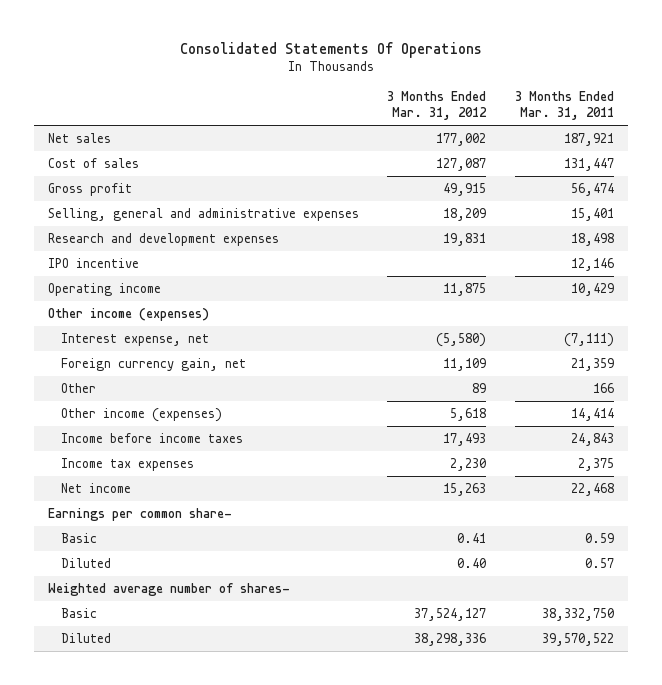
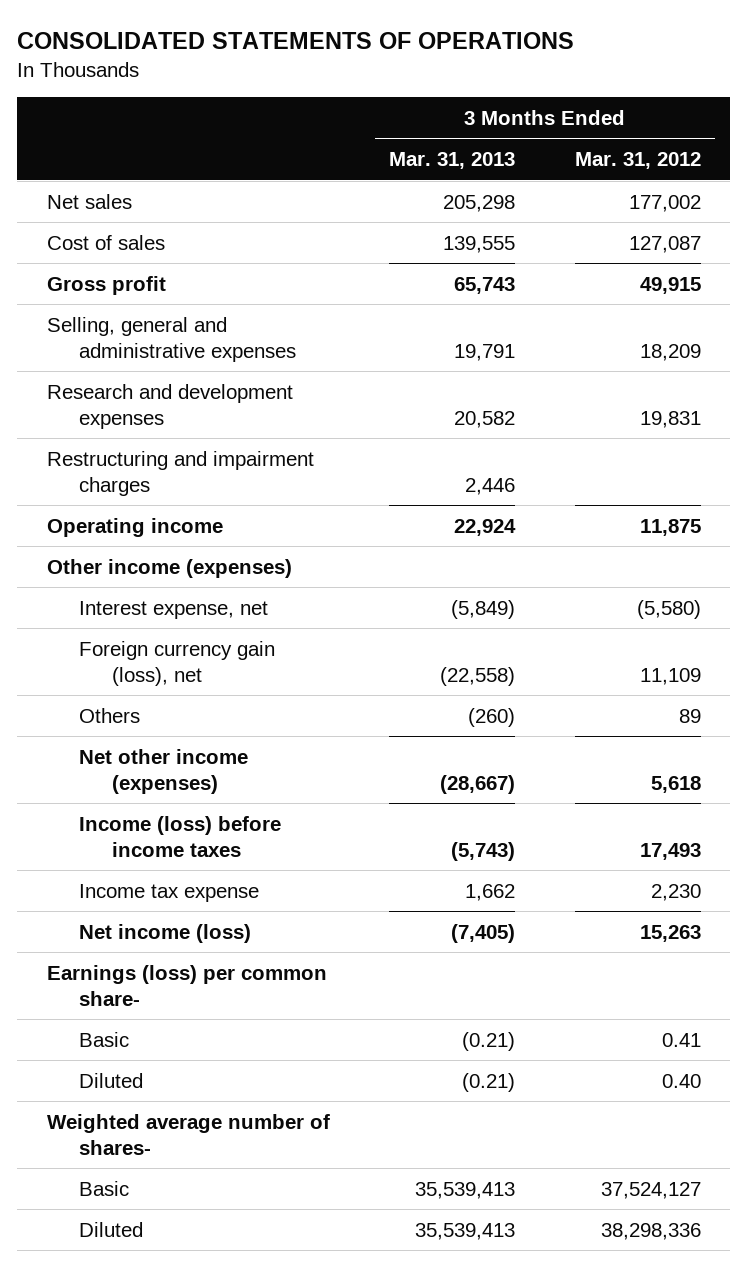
- Consolidated Statements Of Operations
+ CONSOLIDATED STATEMENTS OF OPERATIONS
- | 3 Months Ended Mar. 31, 2012 | 3 Months Ended Mar. 31, 2011
+ | 3 Months Ended Mar. 31, 2013 | 3 Months Ended Mar. 31, 2012
- IPO incentive | | 12,146
+ Restructuring and impairment charges | 2,446 |
- Foreign currency gain, net | 11,109 | 21,359
- Other | 89 | 166
- Other income (expenses) | 5,618 | 14,414
- Income before income taxes | 17,493 | 24,843
- Income tax expenses | 2,230 | 2,375
- Net income | 15,263 | 22,468
- Earnings per common share-
+ Foreign currency gain (loss), net | (22,558) | 11,109
+ Others | (260) | 89
+ Net other income (expenses) | (28,667) | 5,618
+ Income (loss) before income taxes | (5,743) | 17,493
+ Income tax expense | 1,662 | 2,230
+ Net income (loss) | (7,405) | 15,263
+ Earnings (loss) per common share-

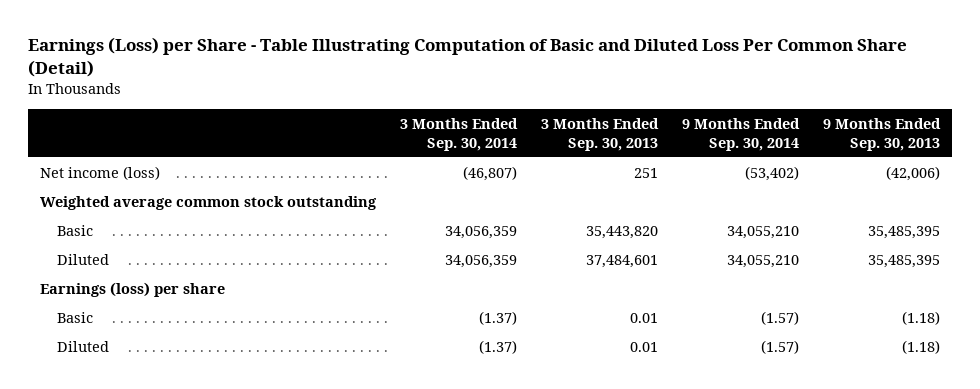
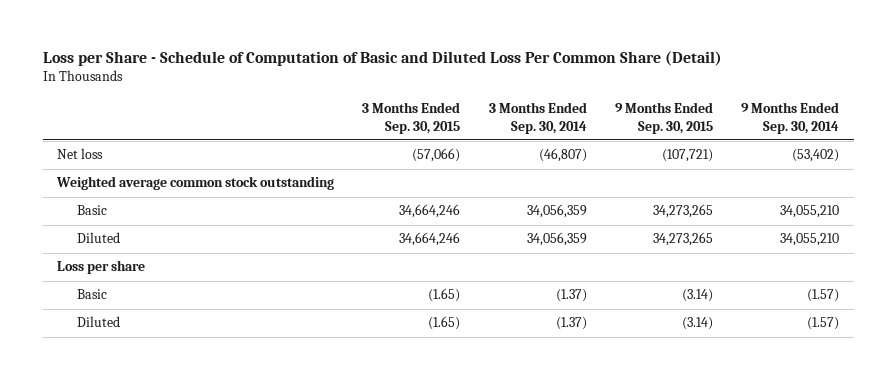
- Earnings (Loss) per Share - Table Illustrating Computation of Basic and Diluted Loss Per Common Share (Detail)
+ Loss per Share - Schedule of Computation of Basic and Diluted Loss Per Common Share (Detail)
- | 3 Months Ended Sep. 30, 2014 | 3 Months Ended Sep. 30, 2013 | 9 Months Ended Sep. 30, 2014 | 9 Months Ended Sep. 30, 2013
+ | 3 Months Ended Sep. 30, 2015 | 3 Months Ended Sep. 30, 2014 | 9 Months Ended Sep. 30, 2015 | 9 Months Ended Sep. 30, 2014
- Net income (loss) | (46,807) | 251 | (53,402) | (42,006)
+ Net loss | (57,066) | (46,807) | (107,721) | (53,402)
- Earnings (loss) per share
+ Loss per share

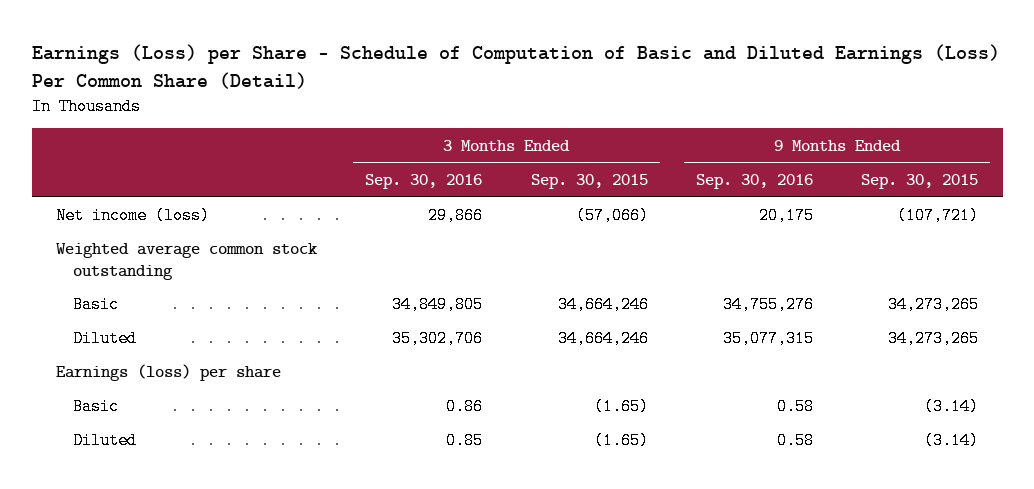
- Loss per Share - Schedule of Computation of Basic and Diluted Loss Per Common Share (Detail)
+ Earnings (Loss) per Share - Schedule of Computation of Basic and Diluted Earnings (Loss) Per Common Share (Detail)
- | 3 Months Ended Sep. 30, 2015 | 3 Months Ended Sep. 30, 2014 | 9 Months Ended Sep. 30, 2015 | 9 Months Ended Sep. 30, 2014
+ | 3 Months Ended Sep. 30, 2016 | 3 Months Ended Sep. 30, 2015 | 9 Months Ended Sep. 30, 2016 | 9 Months Ended Sep. 30, 2015
- Net loss | (57,066) | (46,807) | (107,721) | (53,402)
+ Net income (loss) | 29,866 | (57,066) | 20,175 | (107,721)
- Loss per share
+ Earnings (loss) per share

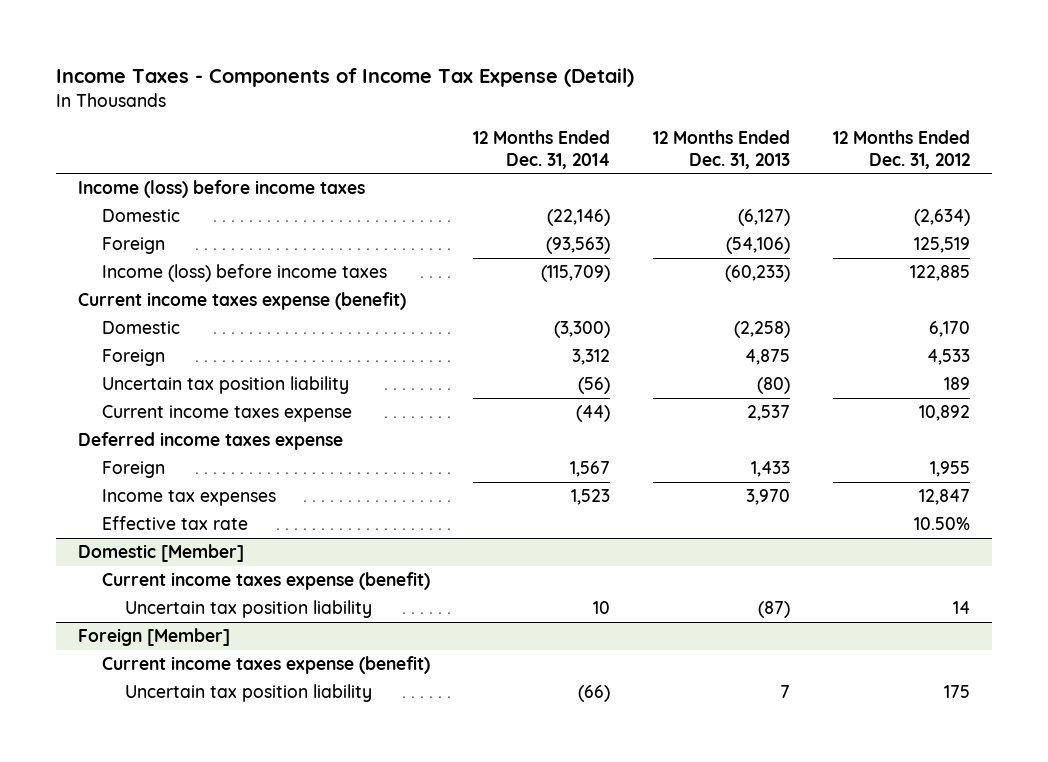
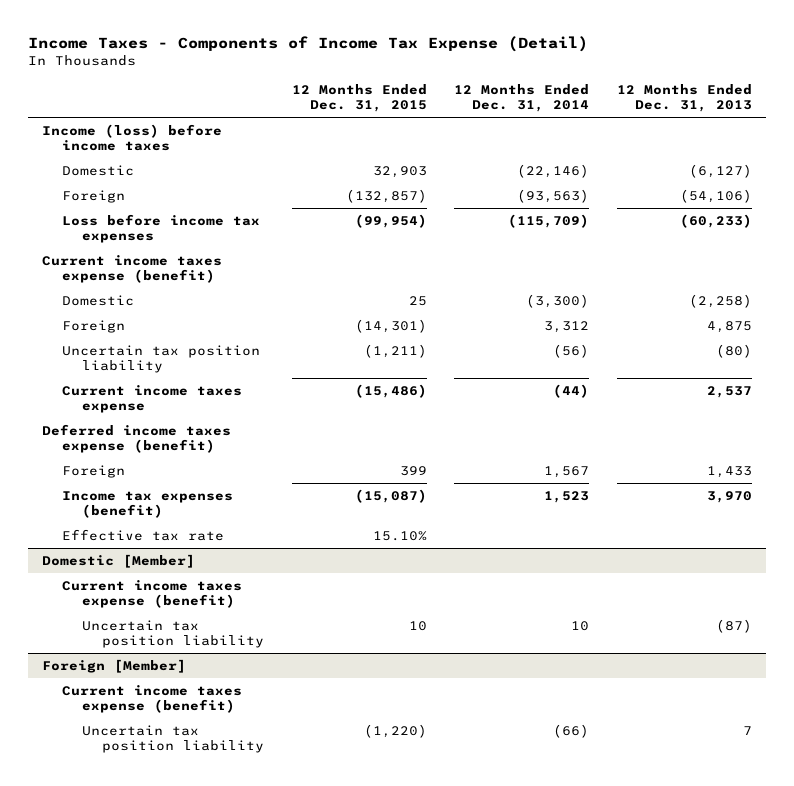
- | 12 Months Ended Dec. 31, 2014 | 12 Months Ended Dec. 31, 2013 | 12 Months Ended Dec. 31, 2012
+ | 12 Months Ended Dec. 31, 2015 | 12 Months Ended Dec. 31, 2014 | 12 Months Ended Dec. 31, 2013
- Income (loss) before income taxes | (115,709) | (60,233) | 122,885
+ Loss before income tax expenses | (99,954) | (115,709) | (60,233)
- Deferred income taxes expense
+ Deferred income taxes expense (benefit)
- Income tax expenses | 1,523 | 3,970 | 12,847
+ Income tax expenses (benefit) | (15,087) | 1,523 | 3,970

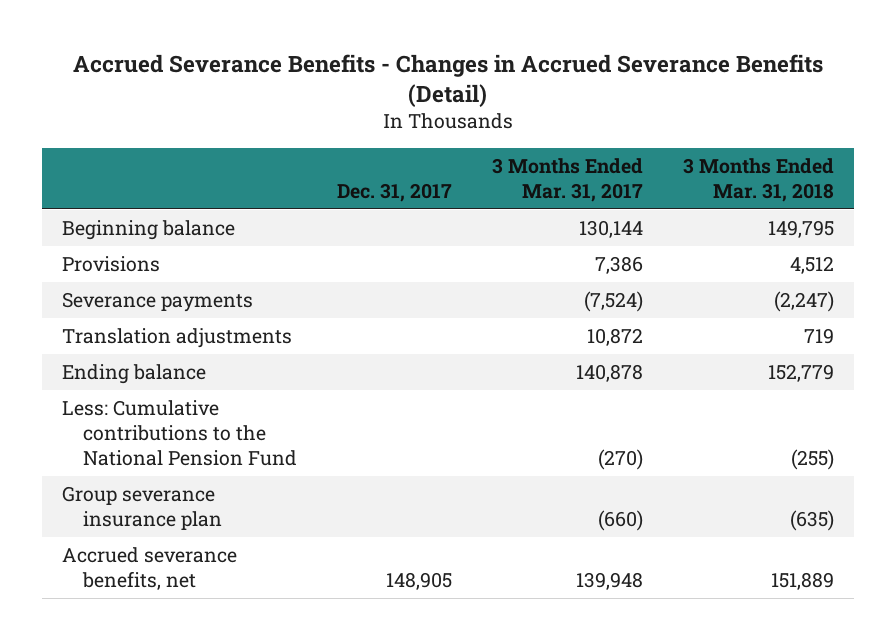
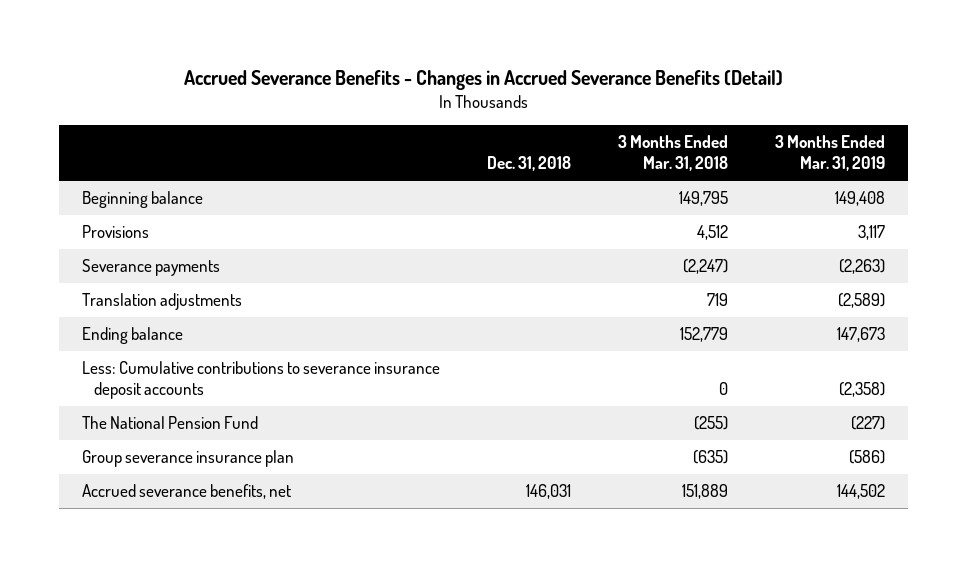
- | Dec. 31, 2017 | 3 Months Ended Mar. 31, 2017 | 3 Months Ended Mar. 31, 2018
+ | Dec. 31, 2018 | 3 Months Ended Mar. 31, 2018 | 3 Months Ended Mar. 31, 2019
- Less: Cumulative contributions to the National Pension Fund | | (270) | (255)
+ Less: Cumulative contributions to severance insurance deposit accounts | | 0 | (2,358)
+ The National Pension Fund | | (255) | (227)

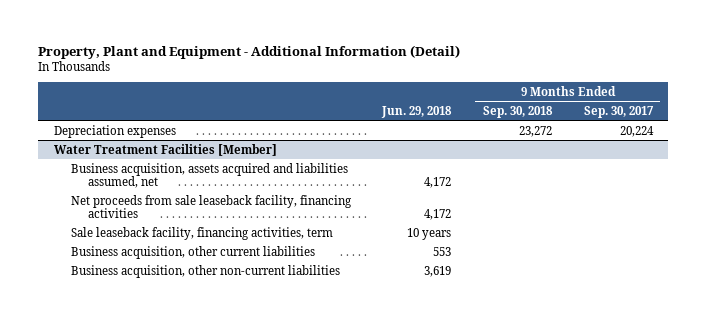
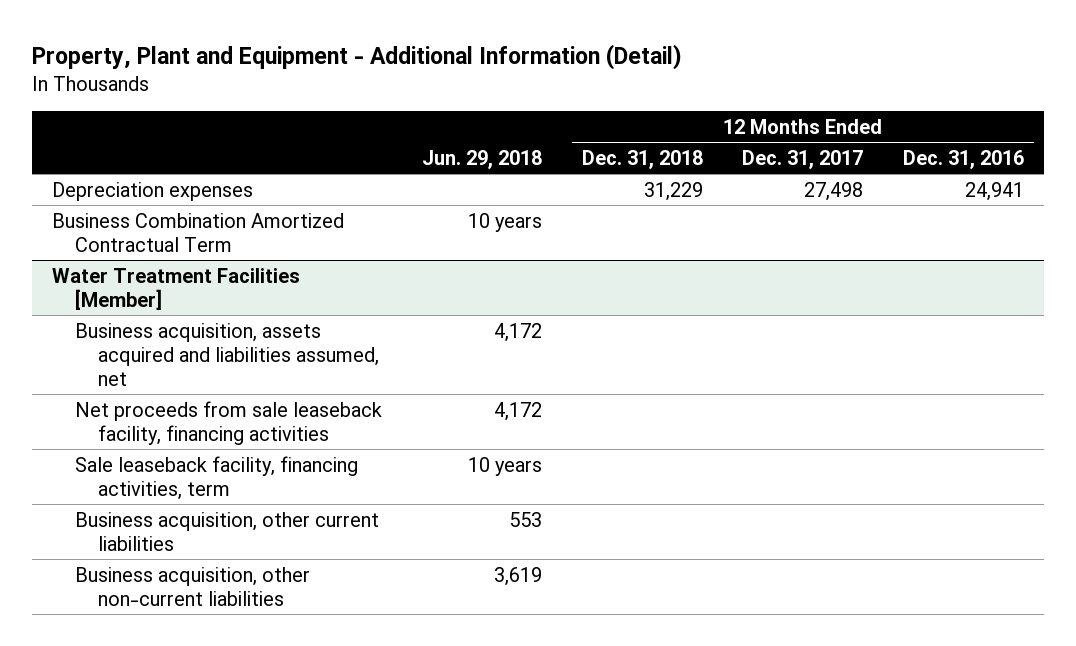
- | Jun. 29, 2018 | 9 Months Ended Sep. 30, 2018 | 9 Months Ended Sep. 30, 2017
+ | Jun. 29, 2018 | 12 Months Ended Dec. 31, 2018 | 12 Months Ended Dec. 31, 2017 | 12 Months Ended Dec. 31, 2016
+ Business Combination Amortized Contractual Term | 10 years | | |

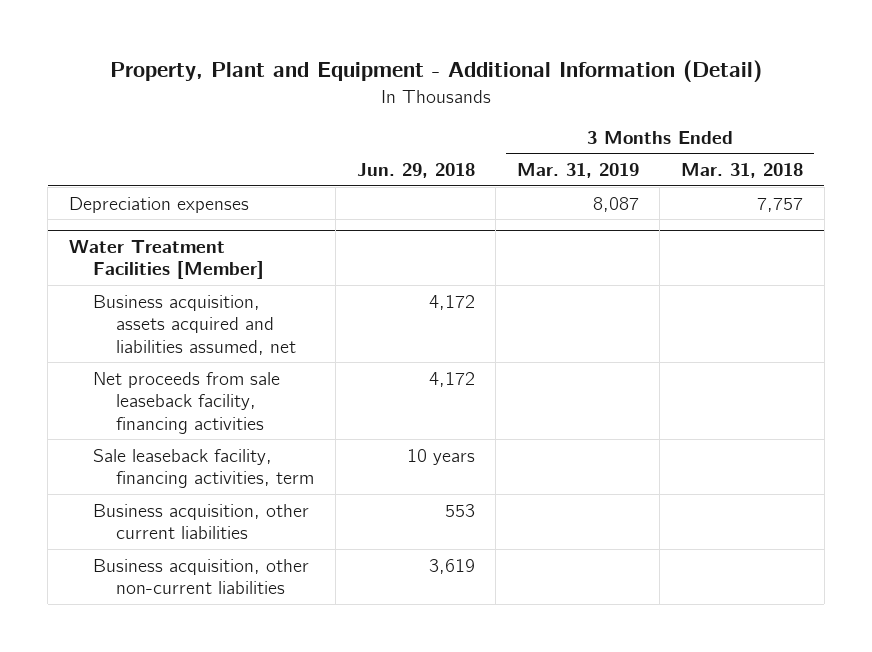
- | Jun. 29, 2018 | 12 Months Ended Dec. 31, 2018 | 12 Months Ended Dec. 31, 2017 | 12 Months Ended Dec. 31, 2016
+ | Jun. 29, 2018 | 3 Months Ended Mar. 31, 2019 | 3 Months Ended Mar. 31, 2018
- Business Combination Amortized Contractual Term | 10 years | | |

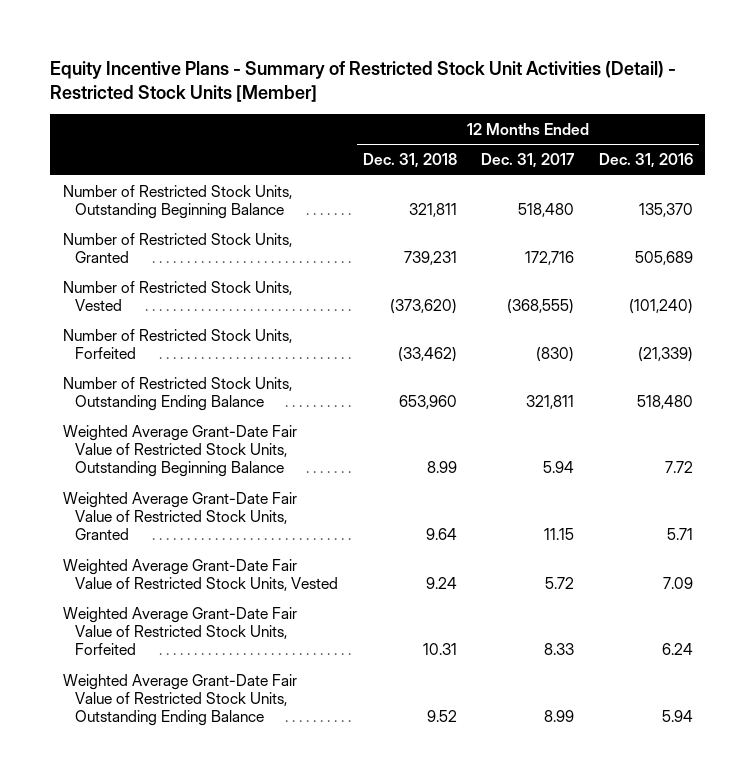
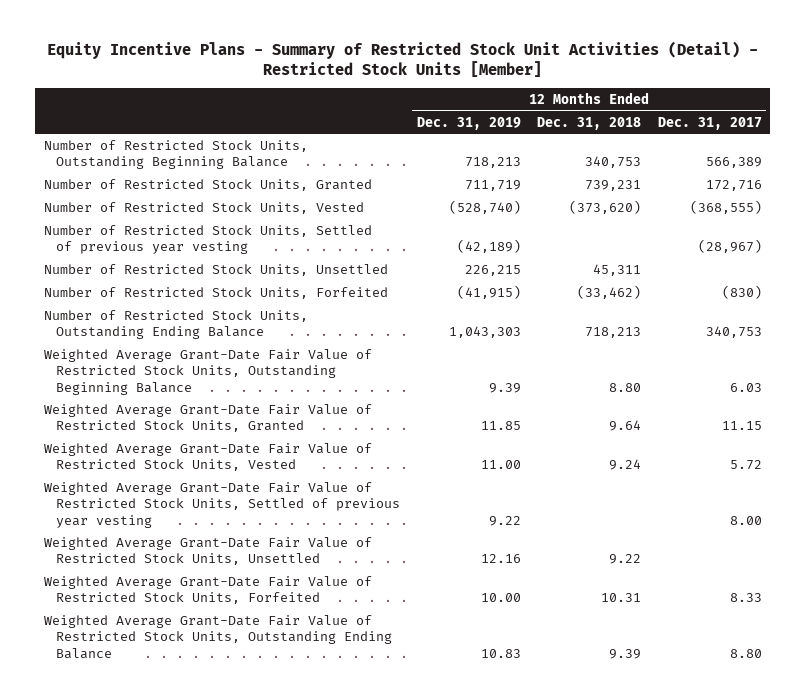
- | 12 Months Ended Dec. 31, 2018 | 12 Months Ended Dec. 31, 2017 | 12 Months Ended Dec. 31, 2016
+ | 12 Months Ended Dec. 31, 2019 | 12 Months Ended Dec. 31, 2018 | 12 Months Ended Dec. 31, 2017
- Number of Restricted Stock Units, Outstanding Beginning Balance | 321,811 | 518,480 | 135,370
+ Number of Restricted Stock Units, Outstanding Beginning Balance | 718,213 | 340,753 | 566,389
+ Number of Restricted Stock Units, Settled of previous year vesting | (42,189) | | (28,967)
+ Number of Restricted Stock Units, Unsettled | 226,215 | 45,311 |
- Number of Restricted Stock Units, Outstanding Ending Balance | 653,960 | 321,811 | 518,480
- Weighted Average Grant-Date Fair Value of Restricted Stock Units, Outstanding Beginning Balance | 8.99 | 5.94 | 7.72
+ Number of Restricted Stock Units, Outstanding Ending Balance | 1,043,303 | 718,213 | 340,753
+ Weighted Average Grant-Date Fair Value of Restricted Stock Units, Outstanding Beginning Balance | 9.39 | 8.80 | 6.03
+ Weighted Average Grant-Date Fair Value of Restricted Stock Units, Settled of previous year vesting | 9.22 | | 8.00
+ Weighted Average Grant-Date Fair Value of Restricted Stock Units, Unsettled | 12.16 | 9.22 |
- Weighted Average Grant-Date Fair Value of Restricted Stock Units, Outstanding Ending Balance | 9.52 | 8.99 | 5.94
+ Weighted Average Grant-Date Fair Value of Restricted Stock Units, Outstanding Ending Balance | 10.83 | 9.39 | 8.80

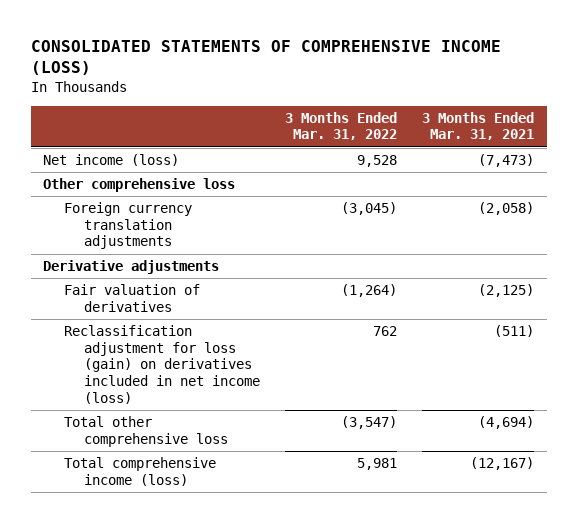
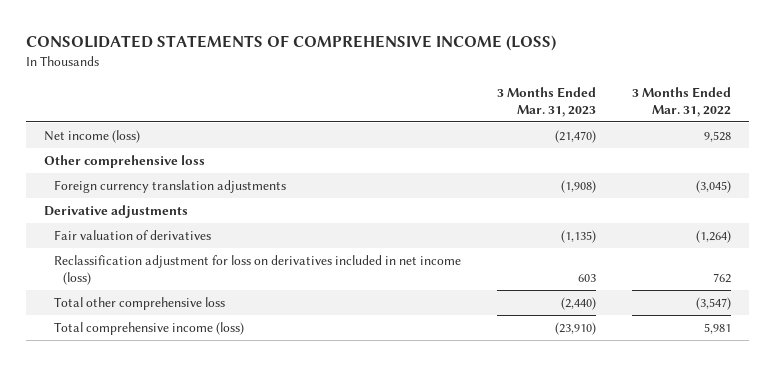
- | 3 Months Ended Mar. 31, 2022 | 3 Months Ended Mar. 31, 2021
+ | 3 Months Ended Mar. 31, 2023 | 3 Months Ended Mar. 31, 2022
- Reclassification adjustment for loss (gain) on derivatives included in net income (loss) | 762 | (511)
+ Reclassification adjustment for loss on derivatives included in net income (loss) | 603 | 762

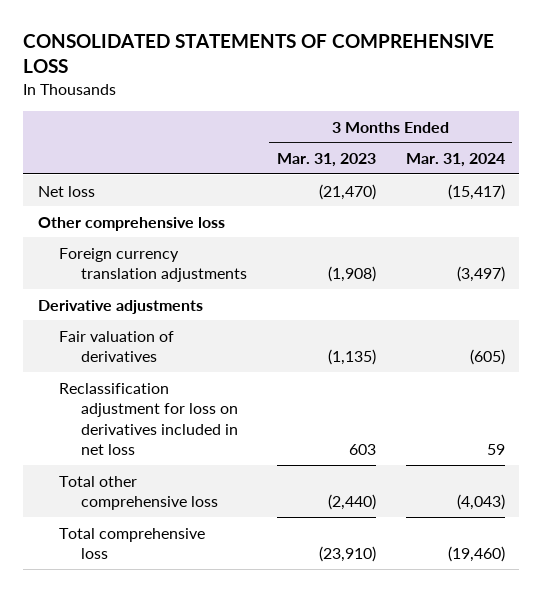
- CONSOLIDATED STATEMENTS OF COMPREHENSIVE INCOME (LOSS)
+ CONSOLIDATED STATEMENTS OF COMPREHENSIVE LOSS
- | 3 Months Ended Mar. 31, 2023 | 3 Months Ended Mar. 31, 2022
+ | 3 Months Ended Mar. 31, 2023 | 3 Months Ended Mar. 31, 2024
- Net income (loss) | (21,470) | 9,528
+ Net loss | (21,470) | (15,417)
- Reclassification adjustment for loss on derivatives included in net income (loss) | 603 | 762
+ Reclassification adjustment for loss on derivatives included in net loss | 603 | 59
- Total comprehensive income (loss) | (23,910) | 5,981
+ Total comprehensive loss | (23,910) | (19,460)

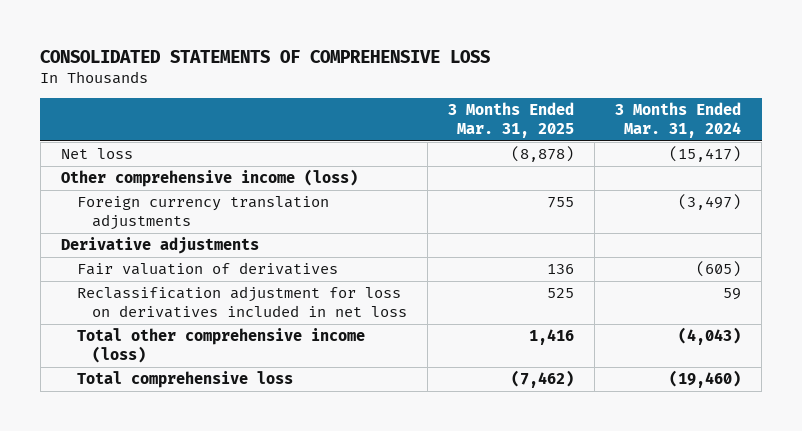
- | 3 Months Ended Mar. 31, 2023 | 3 Months Ended Mar. 31, 2024
+ | 3 Months Ended Mar. 31, 2025 | 3 Months Ended Mar. 31, 2024
- Other comprehensive loss
+ Other comprehensive income (loss)
- Total other comprehensive loss | (2,440) | (4,043)
+ Total other comprehensive income (loss) | 1,416 | (4,043)

